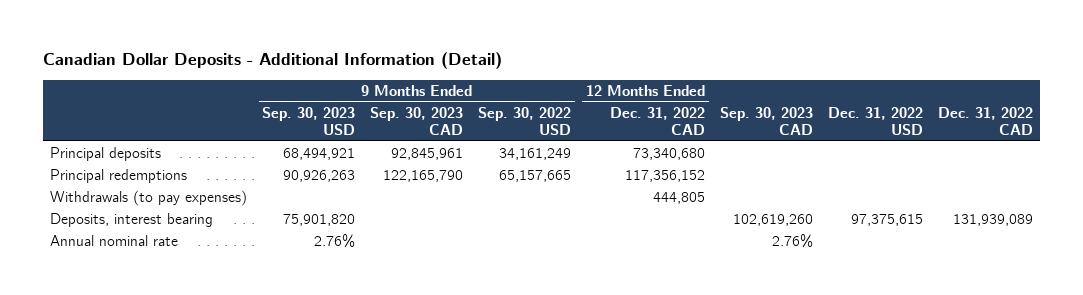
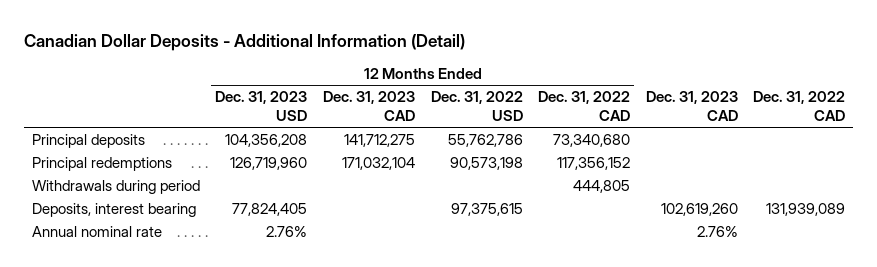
- | 9 Months Ended Sep. 30, 2023 USD | 9 Months Ended Sep. 30, 2023 CAD | 9 Months Ended Sep. 30, 2022 USD | 12 Months Ended Dec. 31, 2022 CAD | Sep. 30, 2023 CAD | Dec. 31, 2022 USD | Dec. 31, 2022 CAD
+ | 12 Months Ended Dec. 31, 2023 USD | 12 Months Ended Dec. 31, 2023 CAD | 12 Months Ended Dec. 31, 2022 USD | 12 Months Ended Dec. 31, 2022 CAD | Dec. 31, 2023 CAD | Dec. 31, 2022 CAD
- Withdrawals (to pay expenses) | | | | 444,805 | | |
+ Withdrawals during period | | | | 444,805 | |

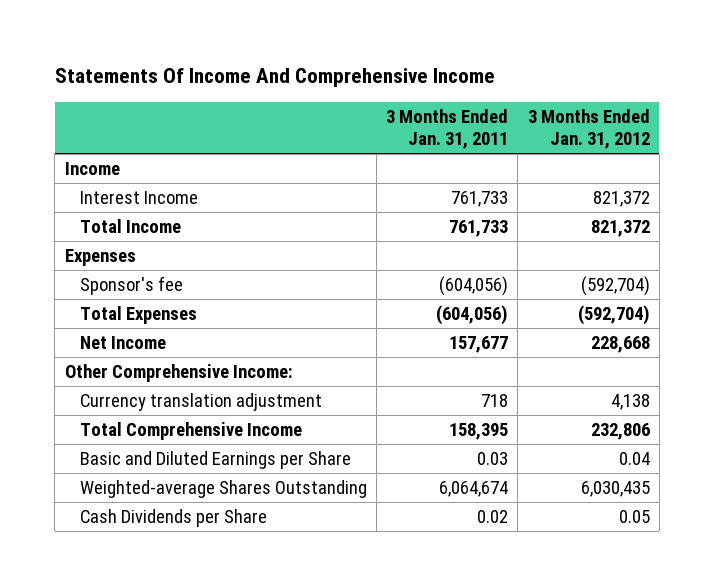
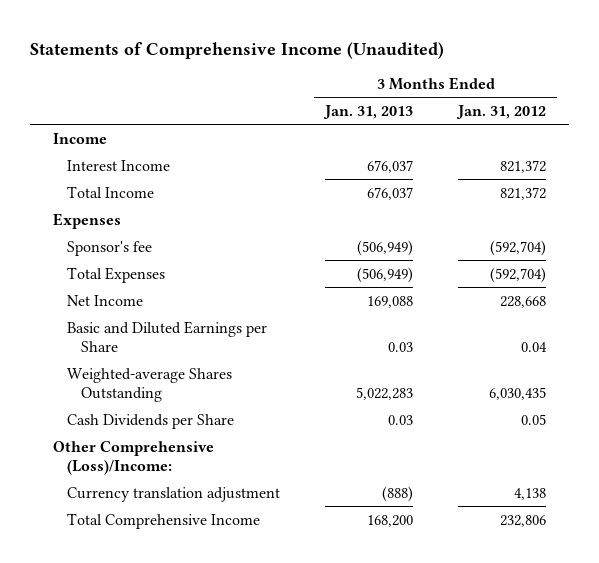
- Statements Of Income And Comprehensive Income
+ Statements of Comprehensive Income (Unaudited)
- | 3 Months Ended Jan. 31, 2011 | 3 Months Ended Jan. 31, 2012
+ | 3 Months Ended Jan. 31, 2013 | 3 Months Ended Jan. 31, 2012
- Other Comprehensive Income:
+ Other Comprehensive (Loss)/Income:
moved down: Currency translation adjustment | (888) | 4,138
moved down: Total Comprehensive Income | 168,200 | 232,806

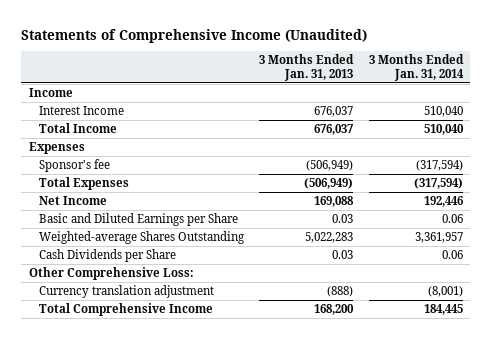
- | 3 Months Ended Jan. 31, 2013 | 3 Months Ended Jan. 31, 2012
+ | 3 Months Ended Jan. 31, 2013 | 3 Months Ended Jan. 31, 2014
- Other Comprehensive (Loss)/Income:
+ Other Comprehensive Loss:

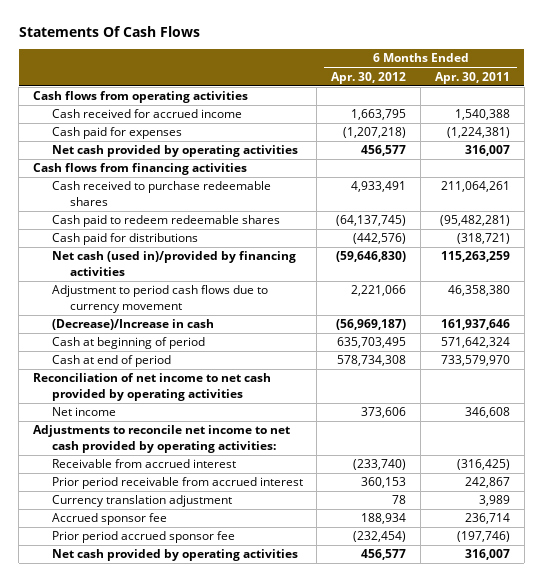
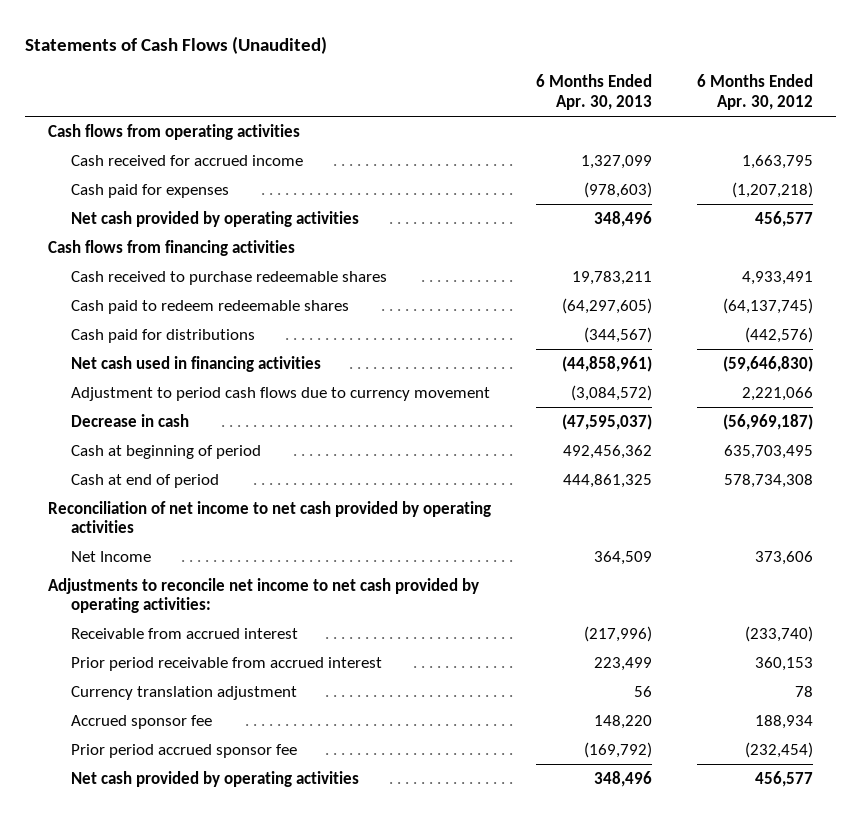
- Statements Of Cash Flows
+ Statements of Cash Flows (Unaudited)
- | 6 Months Ended Apr. 30, 2012 | 6 Months Ended Apr. 30, 2011
+ | 6 Months Ended Apr. 30, 2013 | 6 Months Ended Apr. 30, 2012
- Net cash (used in)/provided by financing activities | (59,646,830) | 115,263,259
+ Net cash used in financing activities | (44,858,961) | (59,646,830)
- (Decrease)/Increase in cash | (56,969,187) | 161,937,646
+ Decrease in cash | (47,595,037) | (56,969,187)
- Net income | 373,606 | 346,608
+ Net Income | 364,509 | 373,606

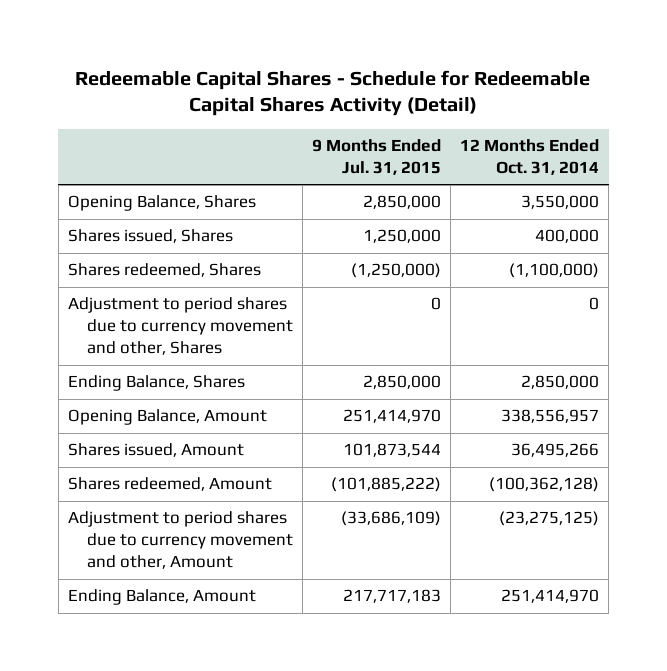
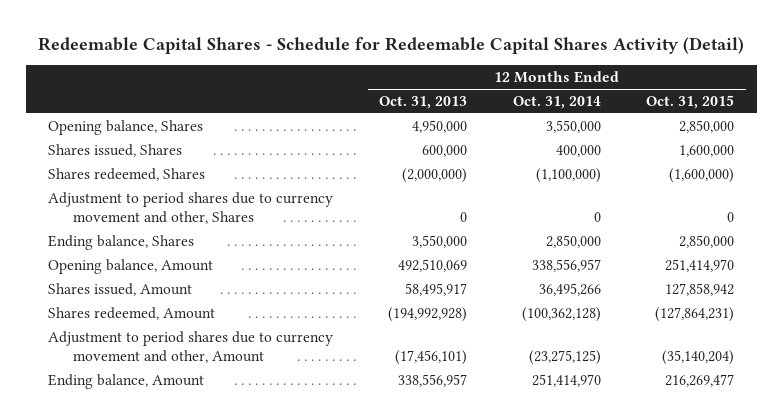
- | 9 Months Ended Jul. 31, 2015 | 12 Months Ended Oct. 31, 2014
+ | 12 Months Ended Oct. 31, 2013 | 12 Months Ended Oct. 31, 2014 | 12 Months Ended Oct. 31, 2015
- Opening Balance, Shares | 2,850,000 | 3,550,000
+ Opening balance, Shares | 4,950,000 | 3,550,000 | 2,850,000
- Ending Balance, Shares | 2,850,000 | 2,850,000
- Opening Balance, Amount | 251,414,970 | 338,556,957
+ Ending balance, Shares | 3,550,000 | 2,850,000 | 2,850,000
+ Opening balance, Amount | 492,510,069 | 338,556,957 | 251,414,970
- Ending Balance, Amount | 217,717,183 | 251,414,970
+ Ending balance, Amount | 338,556,957 | 251,414,970 | 216,269,477

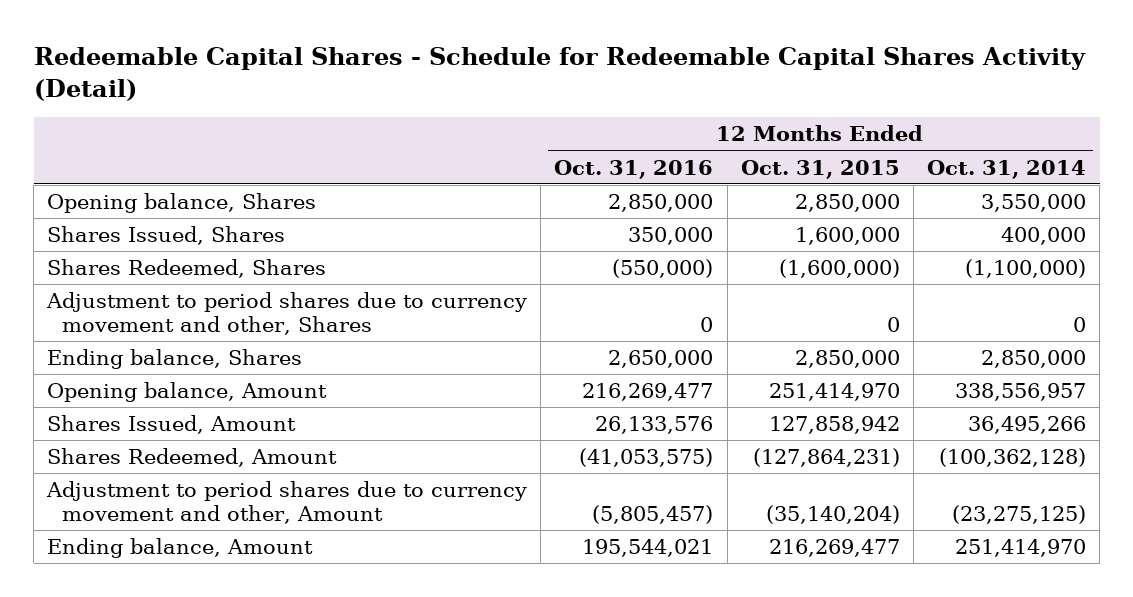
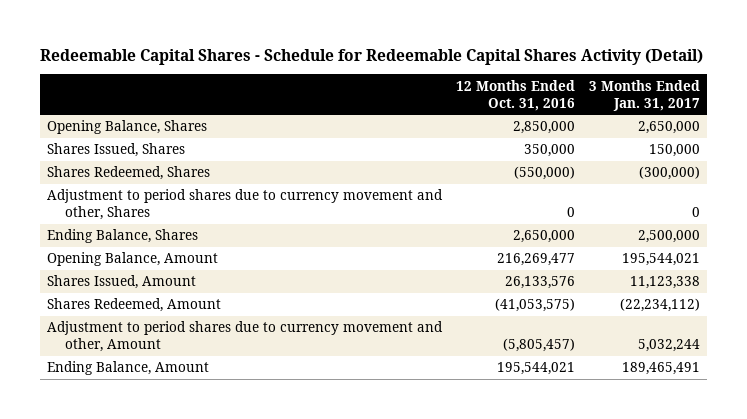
- | 12 Months Ended Oct. 31, 2016 | 12 Months Ended Oct. 31, 2015 | 12 Months Ended Oct. 31, 2014
+ | 12 Months Ended Oct. 31, 2016 | 3 Months Ended Jan. 31, 2017
- Opening balance, Shares | 2,850,000 | 2,850,000 | 3,550,000
+ Opening Balance, Shares | 2,850,000 | 2,650,000
- Ending balance, Shares | 2,650,000 | 2,850,000 | 2,850,000
- Opening balance, Amount | 216,269,477 | 251,414,970 | 338,556,957
+ Ending Balance, Shares | 2,650,000 | 2,500,000
+ Opening Balance, Amount | 216,269,477 | 195,544,021
- Ending balance, Amount | 195,544,021 | 216,269,477 | 251,414,970
+ Ending Balance, Amount | 195,544,021 | 189,465,491

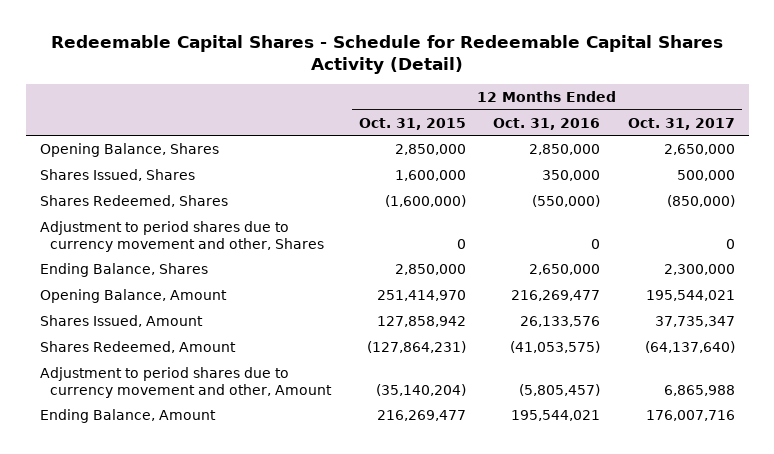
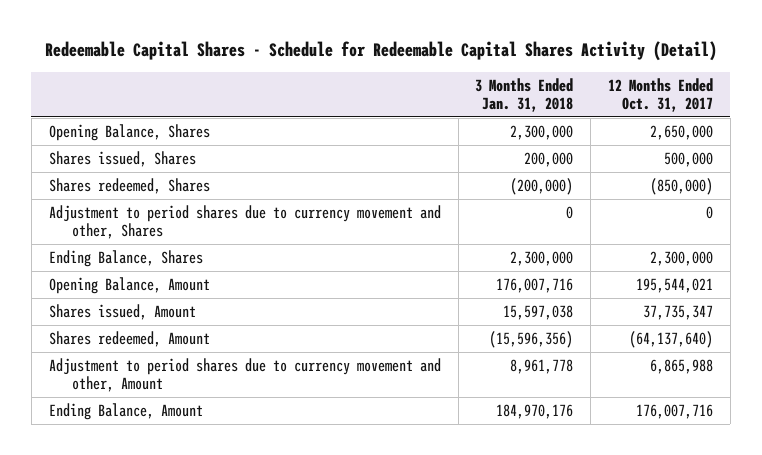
- | 12 Months Ended Oct. 31, 2015 | 12 Months Ended Oct. 31, 2016 | 12 Months Ended Oct. 31, 2017
+ | 3 Months Ended Jan. 31, 2018 | 12 Months Ended Oct. 31, 2017
- Shares Issued, Shares | 1,600,000 | 350,000 | 500,000
- Shares Redeemed, Shares | (1,600,000) | (550,000) | (850,000)
+ Shares issued, Shares | 200,000 | 500,000
+ Shares redeemed, Shares | (200,000) | (850,000)
- Shares Issued, Amount | 127,858,942 | 26,133,576 | 37,735,347
- Shares Redeemed, Amount | (127,864,231) | (41,053,575) | (64,137,640)
+ Shares issued, Amount | 15,597,038 | 37,735,347
+ Shares redeemed, Amount | (15,596,356) | (64,137,640)

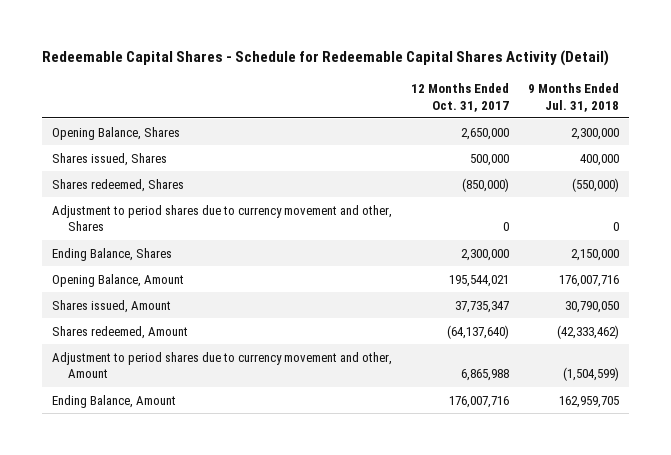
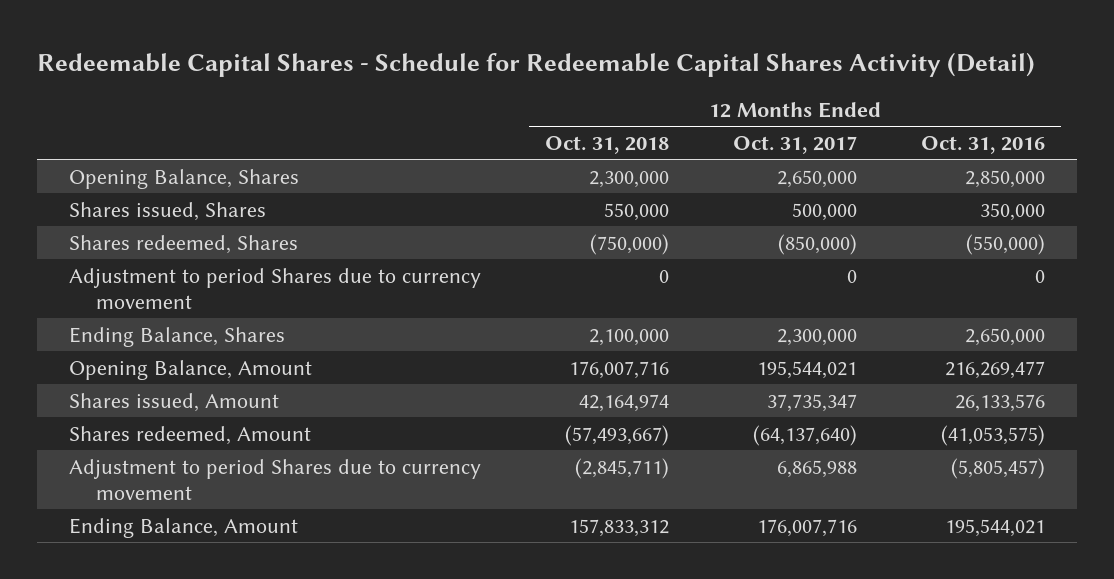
- | 12 Months Ended Oct. 31, 2017 | 9 Months Ended Jul. 31, 2018
+ | 12 Months Ended Oct. 31, 2018 | 12 Months Ended Oct. 31, 2017 | 12 Months Ended Oct. 31, 2016
- Adjustment to period shares due to currency movement and other, Shares | 0 | 0
+ Adjustment to period Shares due to currency movement | 0 | 0 | 0
- Adjustment to period shares due to currency movement and other, Amount | 6,865,988 | (1,504,599)
+ Adjustment to period Shares due to currency movement | (2,845,711) | 6,865,988 | (5,805,457)

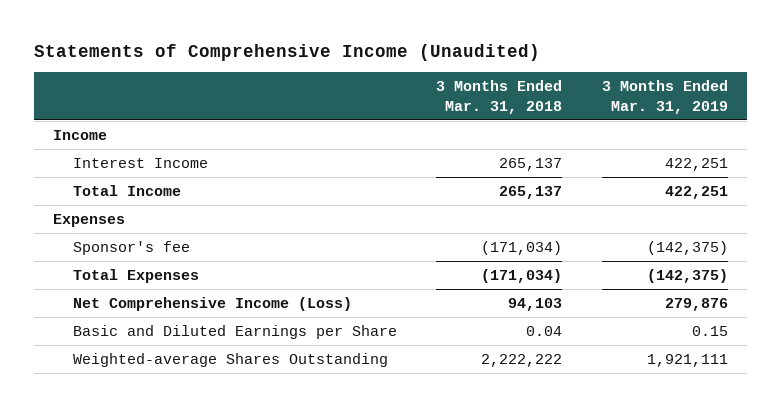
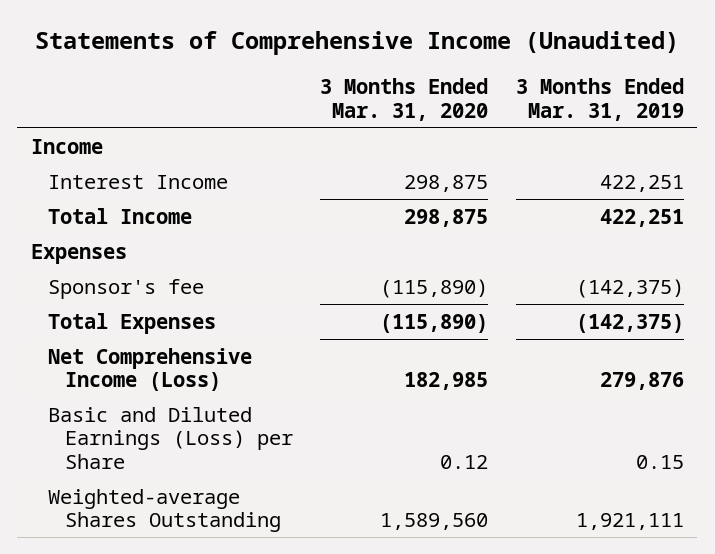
- | 3 Months Ended Mar. 31, 2018 | 3 Months Ended Mar. 31, 2019
+ | 3 Months Ended Mar. 31, 2020 | 3 Months Ended Mar. 31, 2019
- Basic and Diluted Earnings per Share | 0.04 | 0.15
+ Basic and Diluted Earnings (Loss) per Share | 0.12 | 0.15

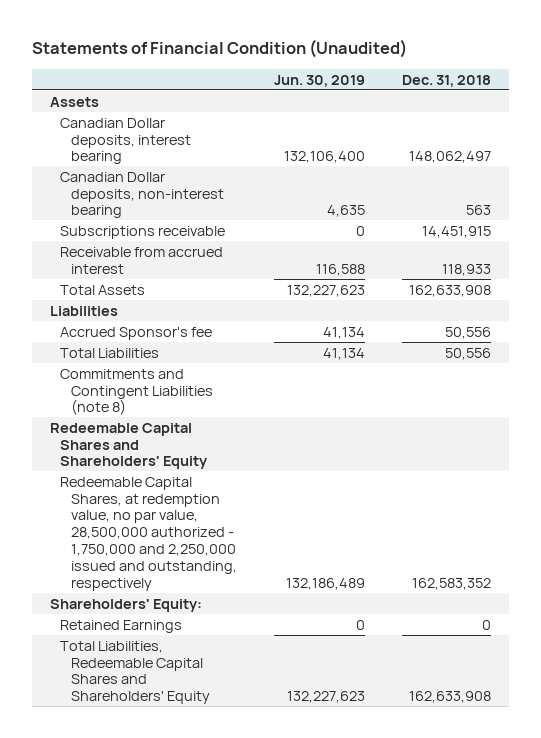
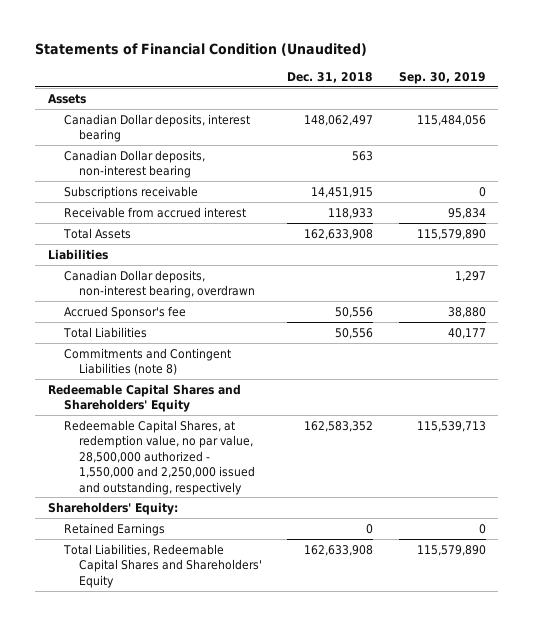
- | Jun. 30, 2019 | Dec. 31, 2018
+ | Dec. 31, 2018 | Sep. 30, 2019
+ Canadian Dollar deposits, non-interest bearing, overdrawn | | 1,297
- Redeemable Capital Shares, at redemption value, no par value, 28,500,000 authorized - 1,750,000 and 2,250,000 issued and outstanding, respectively | 132,186,489 | 162,583,352
+ Redeemable Capital Shares, at redemption value, no par value, 28,500,000 authorized - 1,550,000 and 2,250,000 issued and outstanding, respectively | 162,583,352 | 115,539,713

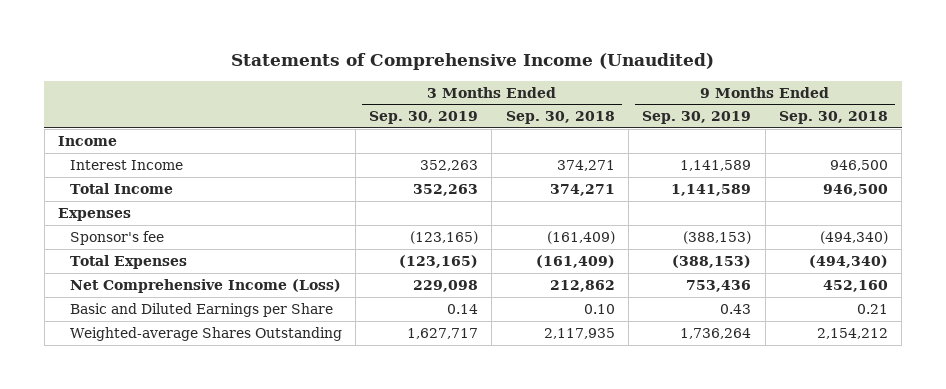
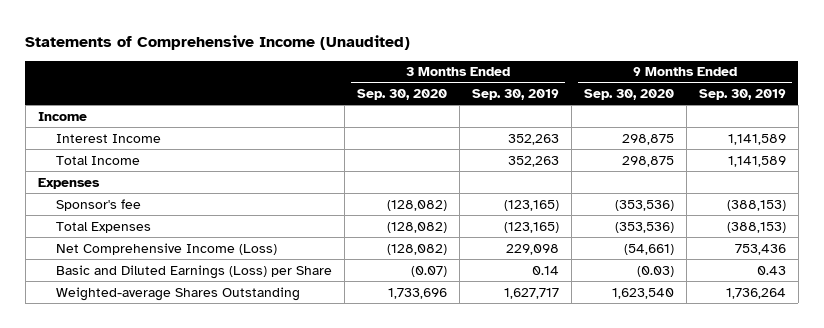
- | 3 Months Ended Sep. 30, 2019 | 3 Months Ended Sep. 30, 2018 | 9 Months Ended Sep. 30, 2019 | 9 Months Ended Sep. 30, 2018
+ | 3 Months Ended Sep. 30, 2020 | 3 Months Ended Sep. 30, 2019 | 9 Months Ended Sep. 30, 2020 | 9 Months Ended Sep. 30, 2019
- Basic and Diluted Earnings per Share | 0.14 | 0.10 | 0.43 | 0.21
+ Basic and Diluted Earnings (Loss) per Share | (0.07) | 0.14 | (0.03) | 0.43

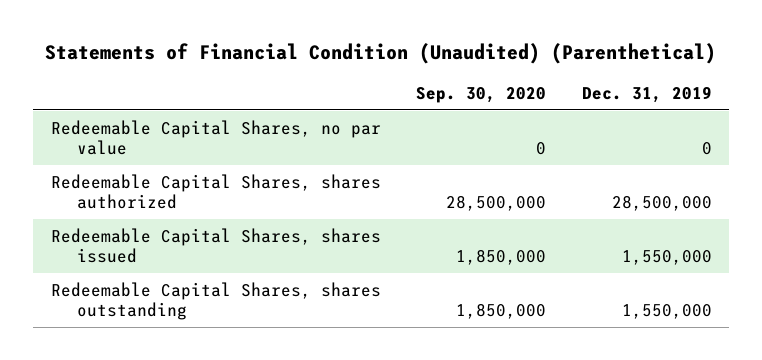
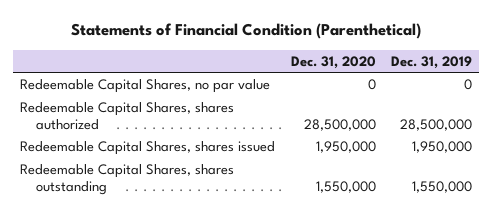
- Statements of Financial Condition (Unaudited) (Parenthetical)
+ Statements of Financial Condition (Parenthetical)
- | Sep. 30, 2020 | Dec. 31, 2019
+ | Dec. 31, 2020 | Dec. 31, 2019
- Redeemable Capital Shares, shares issued | 1,850,000 | 1,550,000
+ Redeemable Capital Shares, shares issued | 1,950,000 | 1,950,000

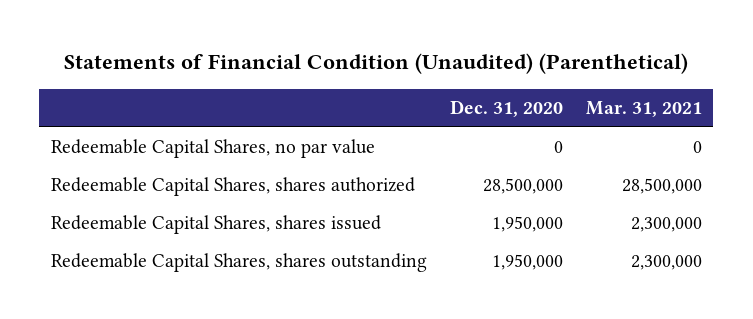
- Statements of Financial Condition (Parenthetical)
+ Statements of Financial Condition (Unaudited) (Parenthetical)
- | Dec. 31, 2020 | Dec. 31, 2019
+ | Dec. 31, 2020 | Mar. 31, 2021
- Redeemable Capital Shares, shares outstanding | 1,550,000 | 1,550,000
+ Redeemable Capital Shares, shares outstanding | 1,950,000 | 2,300,000

